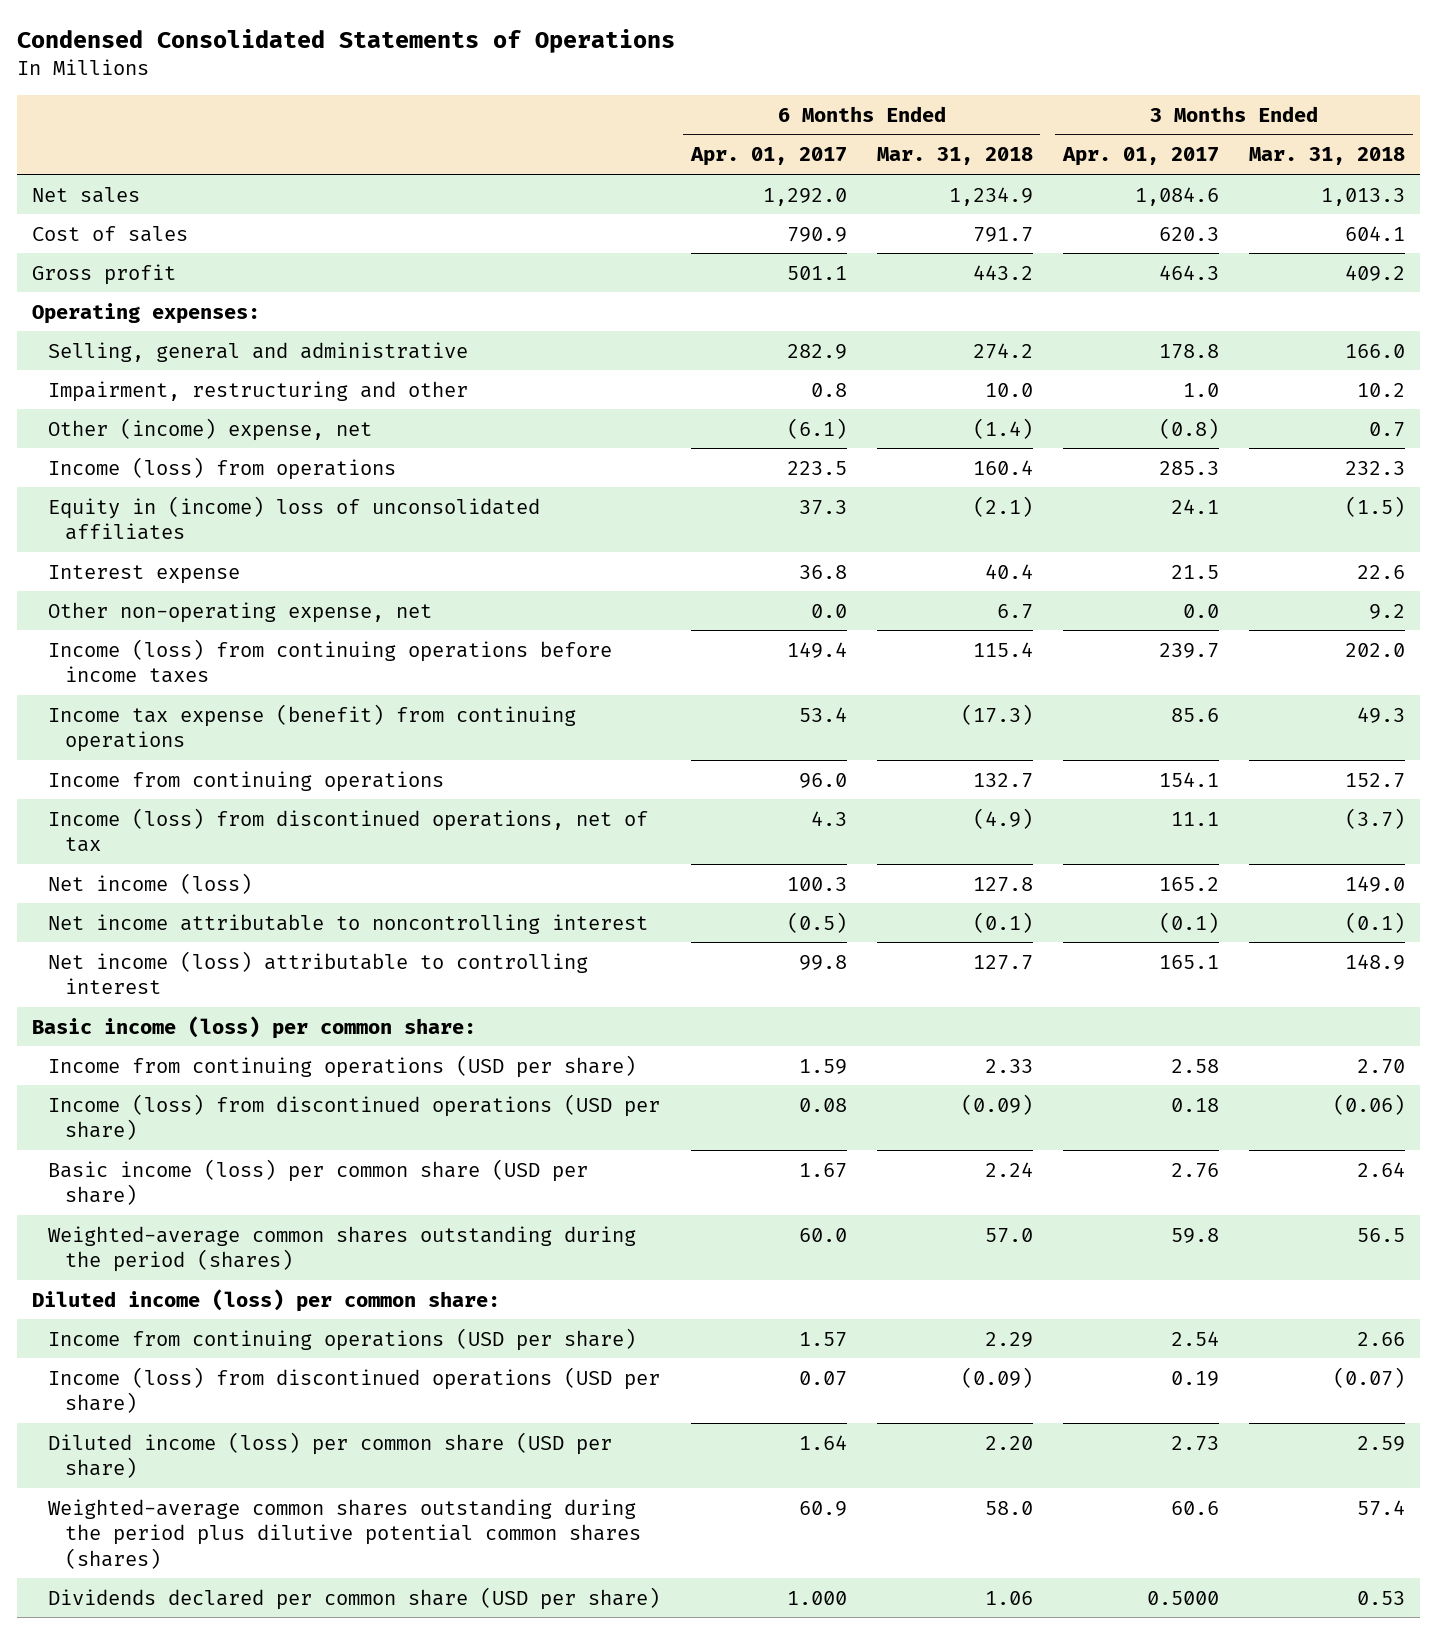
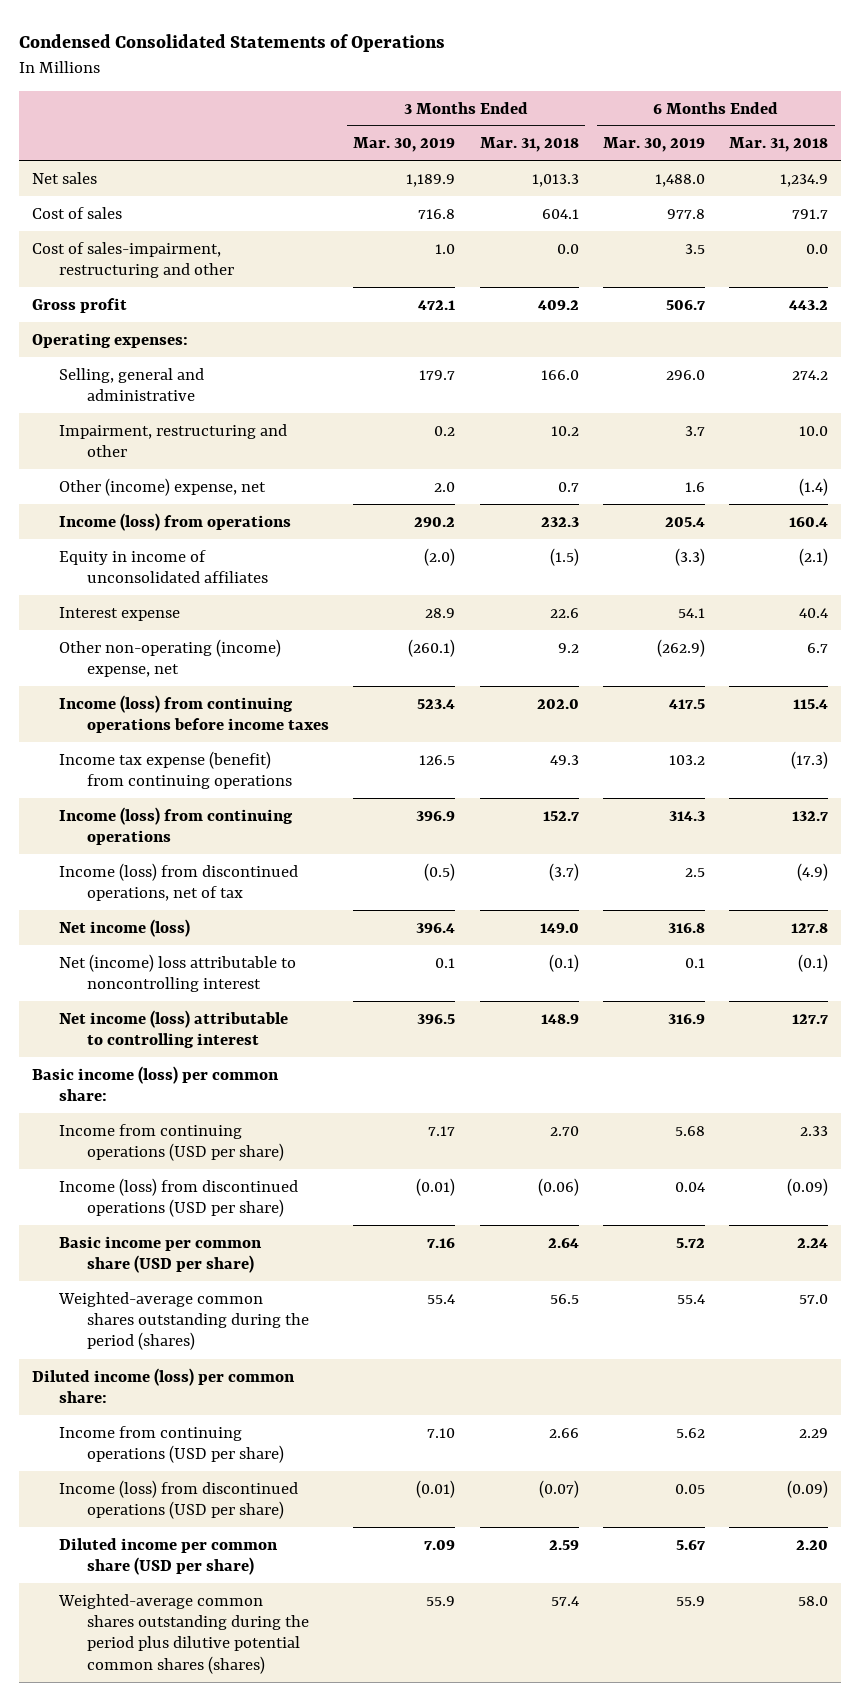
- | 6 Months Ended Apr. 01, 2017 | 6 Months Ended Mar. 31, 2018 | 3 Months Ended Apr. 01, 2017 | 3 Months Ended Mar. 31, 2018
+ | 3 Months Ended Mar. 30, 2019 | 3 Months Ended Mar. 31, 2018 | 6 Months Ended Mar. 30, 2019 | 6 Months Ended Mar. 31, 2018
+ Cost of sales-impairment, restructuring and other | 1.0 | 0.0 | 3.5 | 0.0
- Equity in (income) loss of unconsolidated affiliates | 37.3 | (2.1) | 24.1 | (1.5)
+ Equity in income of unconsolidated affiliates | (2.0) | (1.5) | (3.3) | (2.1)
- Other non-operating expense, net | 0.0 | 6.7 | 0.0 | 9.2
+ Other non-operating (income) expense, net | (260.1) | 9.2 | (262.9) | 6.7
- Income from continuing operations | 96.0 | 132.7 | 154.1 | 152.7
+ Income (loss) from continuing operations | 396.9 | 152.7 | 314.3 | 132.7
- Net income attributable to noncontrolling interest | (0.5) | (0.1) | (0.1) | (0.1)
+ Net (income) loss attributable to noncontrolling interest | 0.1 | (0.1) | 0.1 | (0.1)
- Basic income (loss) per common share (USD per share) | 1.67 | 2.24 | 2.76 | 2.64
+ Basic income per common share (USD per share) | 7.16 | 2.64 | 5.72 | 2.24
- Diluted income (loss) per common share (USD per share) | 1.64 | 2.20 | 2.73 | 2.59
+ Diluted income per common share (USD per share) | 7.09 | 2.59 | 5.67 | 2.20
- Dividends declared per common share (USD per share) | 1.000 | 1.06 | 0.5000 | 0.53

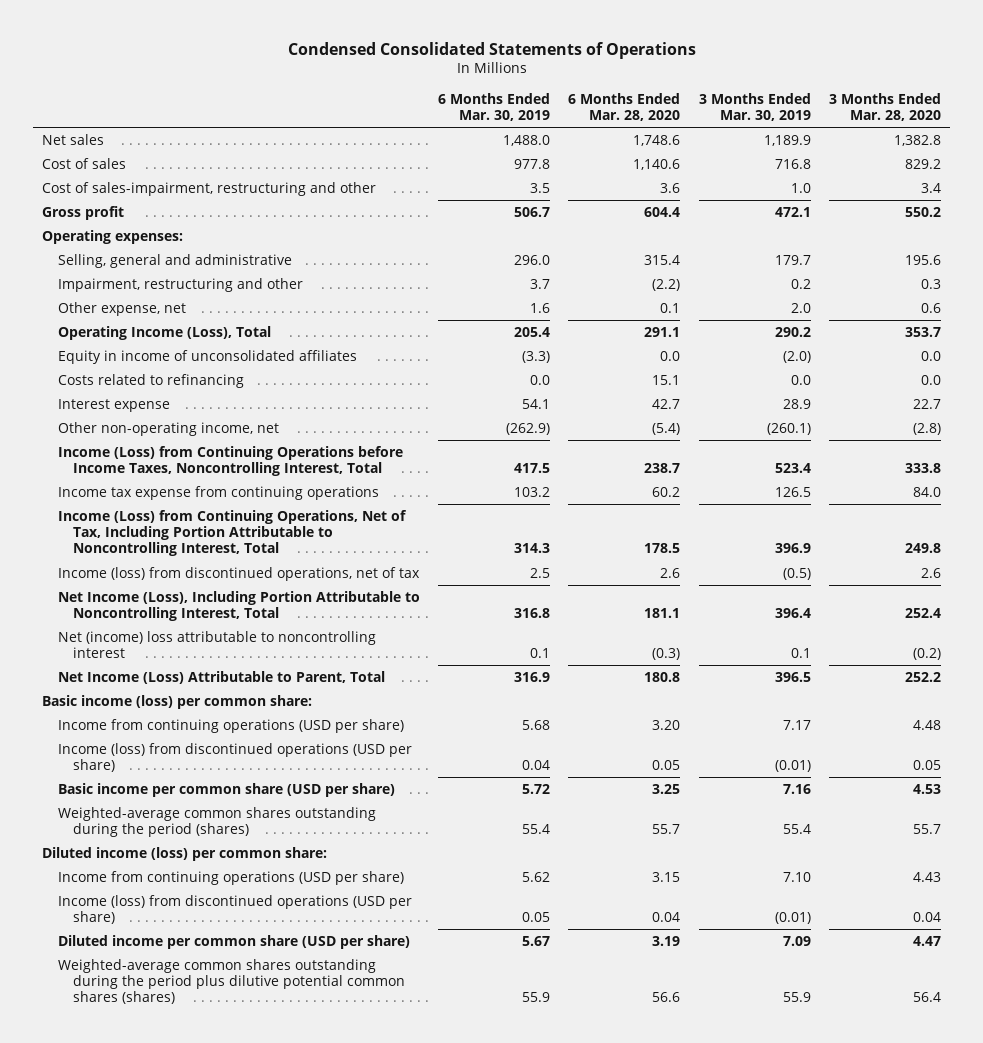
- | 3 Months Ended Mar. 30, 2019 | 3 Months Ended Mar. 31, 2018 | 6 Months Ended Mar. 30, 2019 | 6 Months Ended Mar. 31, 2018
+ | 6 Months Ended Mar. 30, 2019 | 6 Months Ended Mar. 28, 2020 | 3 Months Ended Mar. 30, 2019 | 3 Months Ended Mar. 28, 2020
- Other (income) expense, net | 2.0 | 0.7 | 1.6 | (1.4)
- Income (loss) from operations | 290.2 | 232.3 | 205.4 | 160.4
+ Other expense, net | 1.6 | 0.1 | 2.0 | 0.6
+ Operating Income (Loss), Total | 205.4 | 291.1 | 290.2 | 353.7
+ Costs related to refinancing | 0.0 | 15.1 | 0.0 | 0.0
- Other non-operating (income) expense, net | (260.1) | 9.2 | (262.9) | 6.7
- Income (loss) from continuing operations before income taxes | 523.4 | 202.0 | 417.5 | 115.4
- Income tax expense (benefit) from continuing operations | 126.5 | 49.3 | 103.2 | (17.3)
- Income (loss) from continuing operations | 396.9 | 152.7 | 314.3 | 132.7
+ Other non-operating income, net | (262.9) | (5.4) | (260.1) | (2.8)
+ Income (Loss) from Continuing Operations before Income Taxes, Noncontrolling Interest, Total | 417.5 | 238.7 | 523.4 | 333.8
+ Income tax expense from continuing operations | 103.2 | 60.2 | 126.5 | 84.0
+ Income (Loss) from Continuing Operations, Net of Tax, Including Portion Attributable to Noncontrolling Interest, Total | 314.3 | 178.5 | 396.9 | 249.8
- Net income (loss) | 396.4 | 149.0 | 316.8 | 127.8
+ Net Income (Loss), Including Portion Attributable to Noncontrolling Interest, Total | 316.8 | 181.1 | 396.4 | 252.4
- Net income (loss) attributable to controlling interest | 396.5 | 148.9 | 316.9 | 127.7
+ Net Income (Loss) Attributable to Parent, Total | 316.9 | 180.8 | 396.5 | 252.2

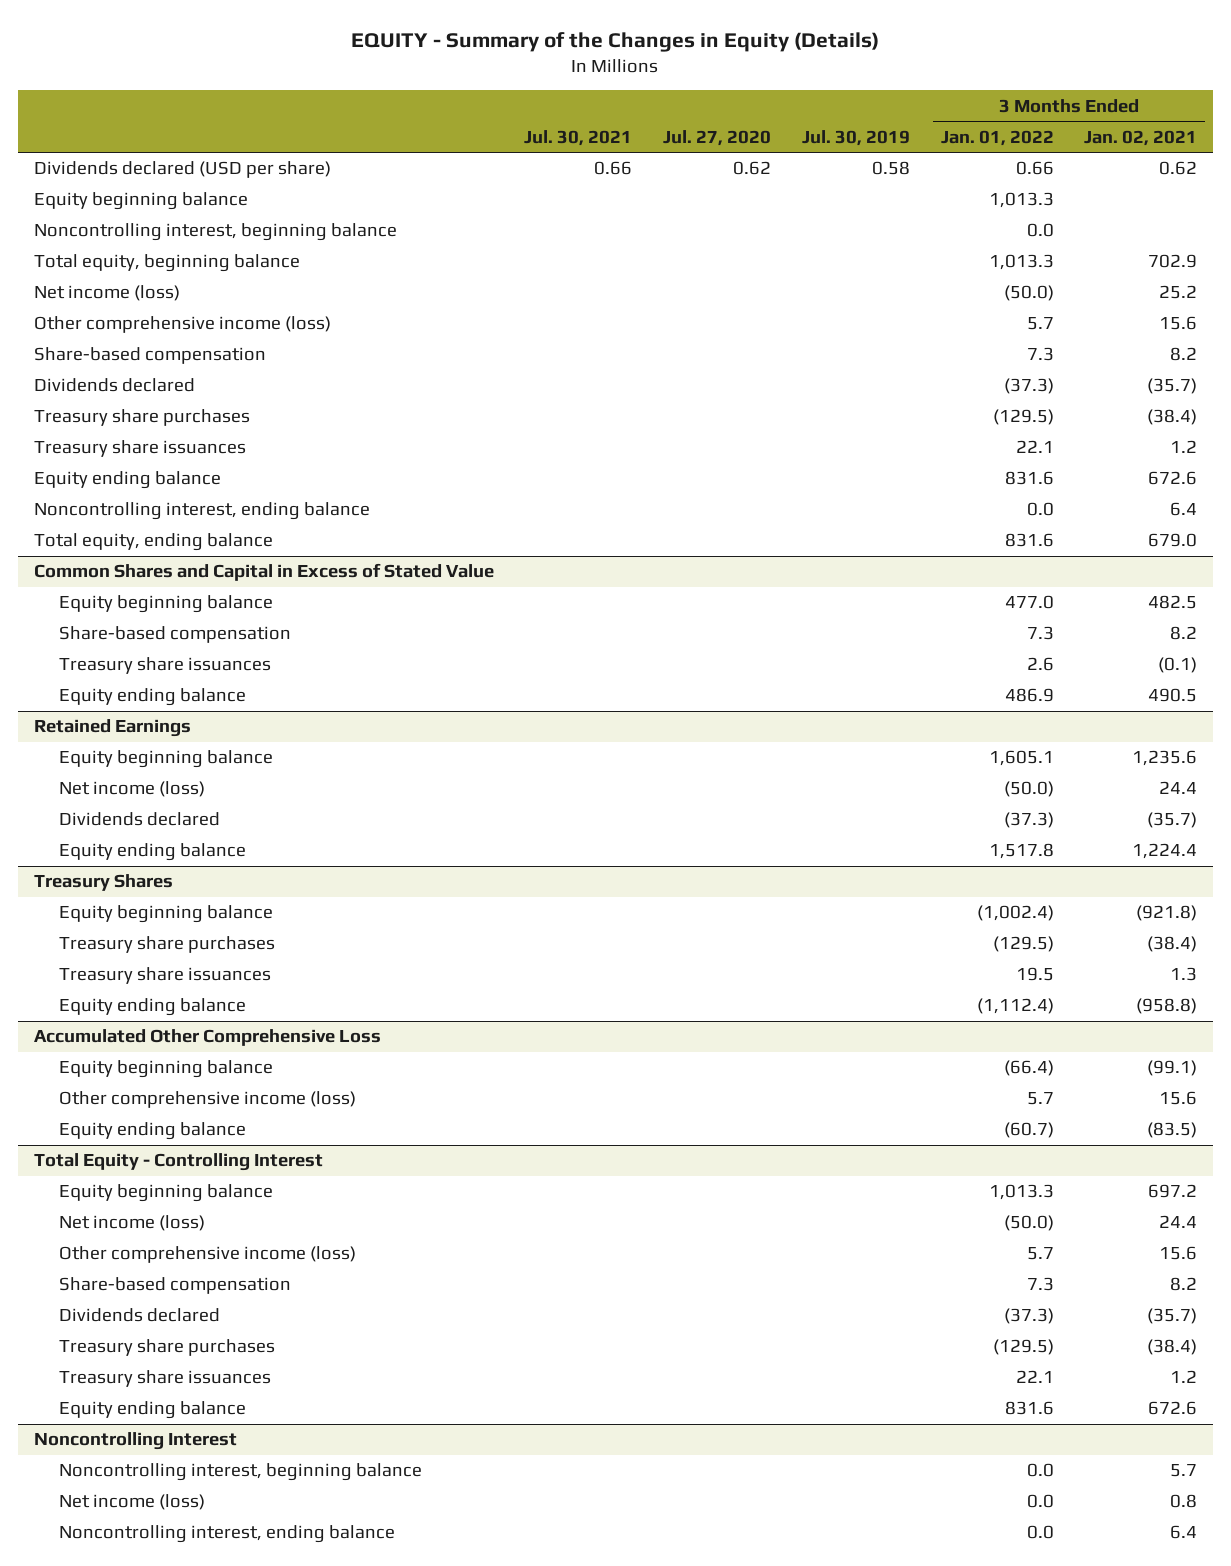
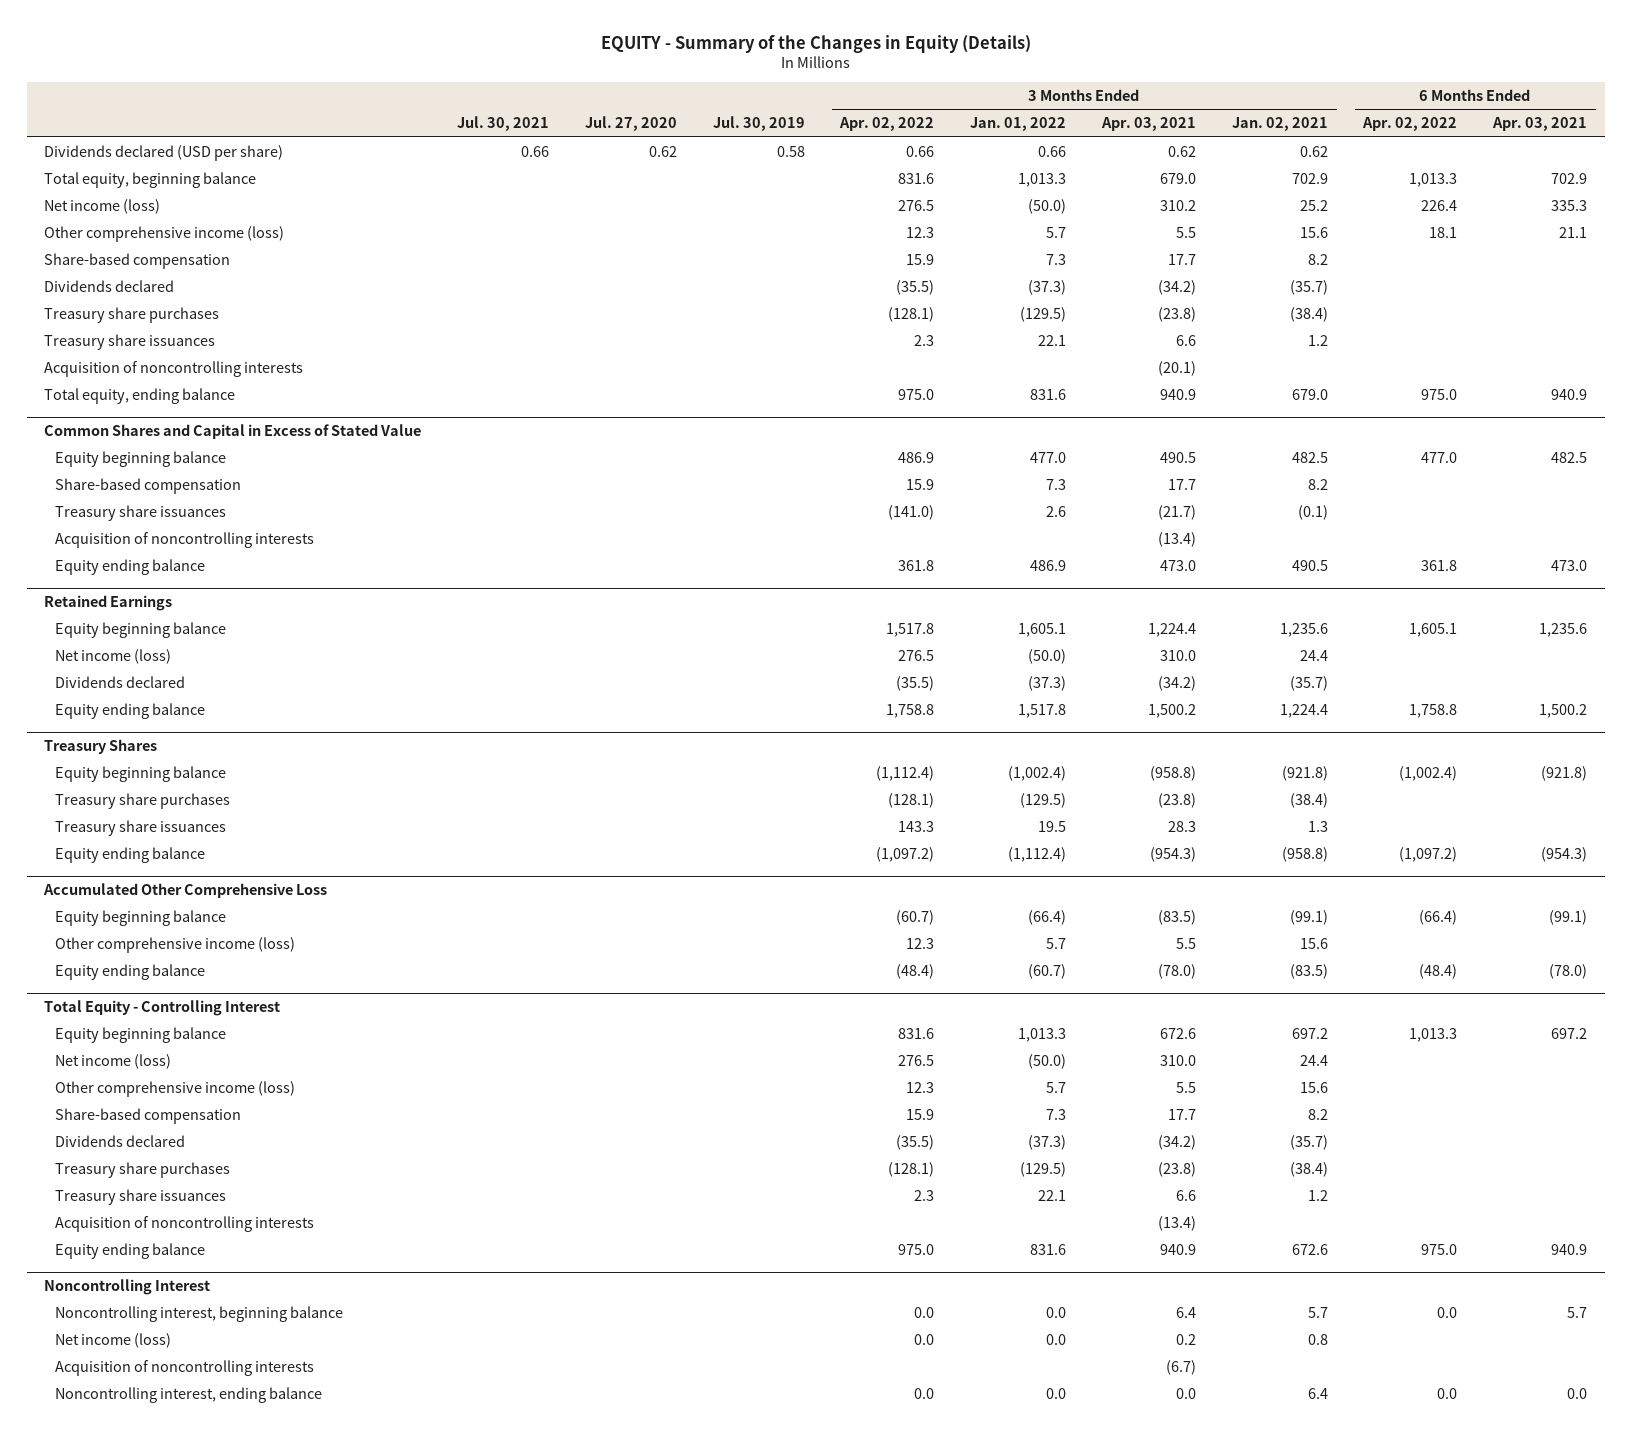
- | Jul. 30, 2021 | Jul. 27, 2020 | Jul. 30, 2019 | 3 Months Ended Jan. 01, 2022 | 3 Months Ended Jan. 02, 2021
+ | Jul. 30, 2021 | Jul. 27, 2020 | Jul. 30, 2019 | 3 Months Ended Apr. 02, 2022 | 3 Months Ended Jan. 01, 2022 | 3 Months Ended Apr. 03, 2021 | 3 Months Ended Jan. 02, 2021 | 6 Months Ended Apr. 02, 2022 | 6 Months Ended Apr. 03, 2021
- Equity beginning balance | | | | 1,013.3 |
- Noncontrolling interest, beginning balance | | | | 0.0 |
- Equity ending balance | | | | 831.6 | 672.6
- Noncontrolling interest, ending balance | | | | 0.0 | 6.4
+ Acquisition of noncontrolling interests | | | | | | (20.1) | | |
@ Common Shares and Capital in Excess of Stated Value
+ Acquisition of noncontrolling interests | | | | | | (13.4) | | |
@ Total Equity - Controlling Interest
+ Acquisition of noncontrolling interests | | | | | | (13.4) | | |
@ Noncontrolling Interest
+ Acquisition of noncontrolling interests | | | | | | (6.7) | | |

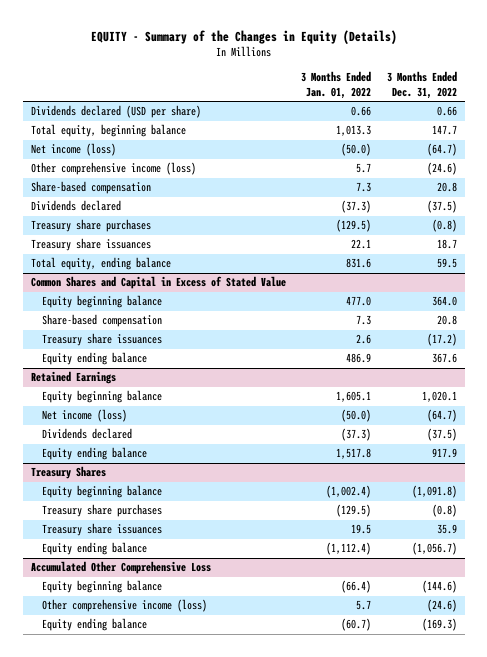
- | Jul. 30, 2021 | Jul. 27, 2020 | Jul. 30, 2019 | 3 Months Ended Apr. 02, 2022 | 3 Months Ended Jan. 01, 2022 | 3 Months Ended Apr. 03, 2021 | 3 Months Ended Jan. 02, 2021 | 6 Months Ended Apr. 02, 2022 | 6 Months Ended Apr. 03, 2021
+ | 3 Months Ended Jan. 01, 2022 | 3 Months Ended Dec. 31, 2022
- Acquisition of noncontrolling interests | | | | | | (20.1) | | |
@ Common Shares and Capital in Excess of Stated Value
- Acquisition of noncontrolling interests | | | | | | (13.4) | | |
- Total Equity - Controlling Interest
- Equity beginning balance | | | | 831.6 | 1,013.3 | 672.6 | 697.2 | 1,013.3 | 697.2
- Net income (loss) | | | | 276.5 | (50.0) | 310.0 | 24.4 | |
- Other comprehensive income (loss) | | | | 12.3 | 5.7 | 5.5 | 15.6 | |
- Share-based compensation | | | | 15.9 | 7.3 | 17.7 | 8.2 | |
- Dividends declared | | | | (35.5) | (37.3) | (34.2) | (35.7) | |
- Treasury share purchases | | | | (128.1) | (129.5) | (23.8) | (38.4) | |
- Treasury share issuances | | | | 2.3 | 22.1 | 6.6 | 1.2 | |
- Acquisition of noncontrolling interests | | | | | | (13.4) | | |
- Equity ending balance | | | | 975.0 | 831.6 | 940.9 | 672.6 | 975.0 | 940.9
- Noncontrolling Interest
- Noncontrolling interest, beginning balance | | | | 0.0 | 0.0 | 6.4 | 5.7 | 0.0 | 5.7
- Net income (loss) | | | | 0.0 | 0.0 | 0.2 | 0.8 | |
- Acquisition of noncontrolling interests | | | | | | (6.7) | | |
- Noncontrolling interest, ending balance | | | | 0.0 | 0.0 | 0.0 | 6.4 | 0.0 | 0.0

